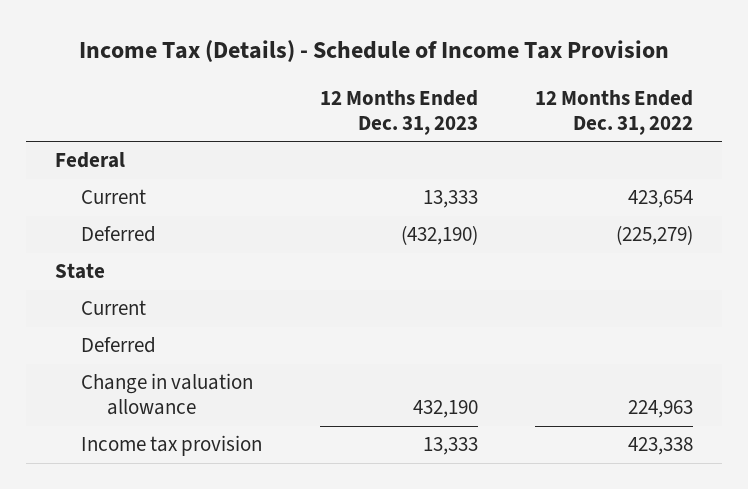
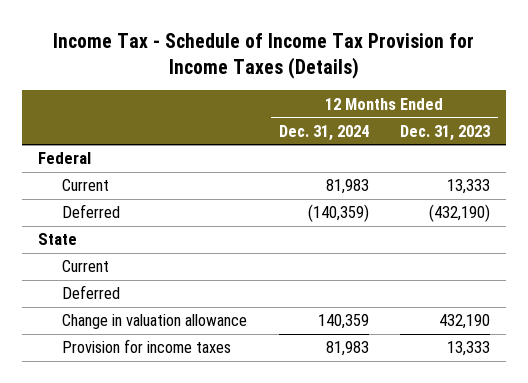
- Income Tax (Details) - Schedule of Income Tax Provision
+ Income Tax - Schedule of Income Tax Provision for Income Taxes (Details)
- | 12 Months Ended Dec. 31, 2023 | 12 Months Ended Dec. 31, 2022
+ | 12 Months Ended Dec. 31, 2024 | 12 Months Ended Dec. 31, 2023
- Income tax provision | 13,333 | 423,338
+ Provision for income taxes | 81,983 | 13,333

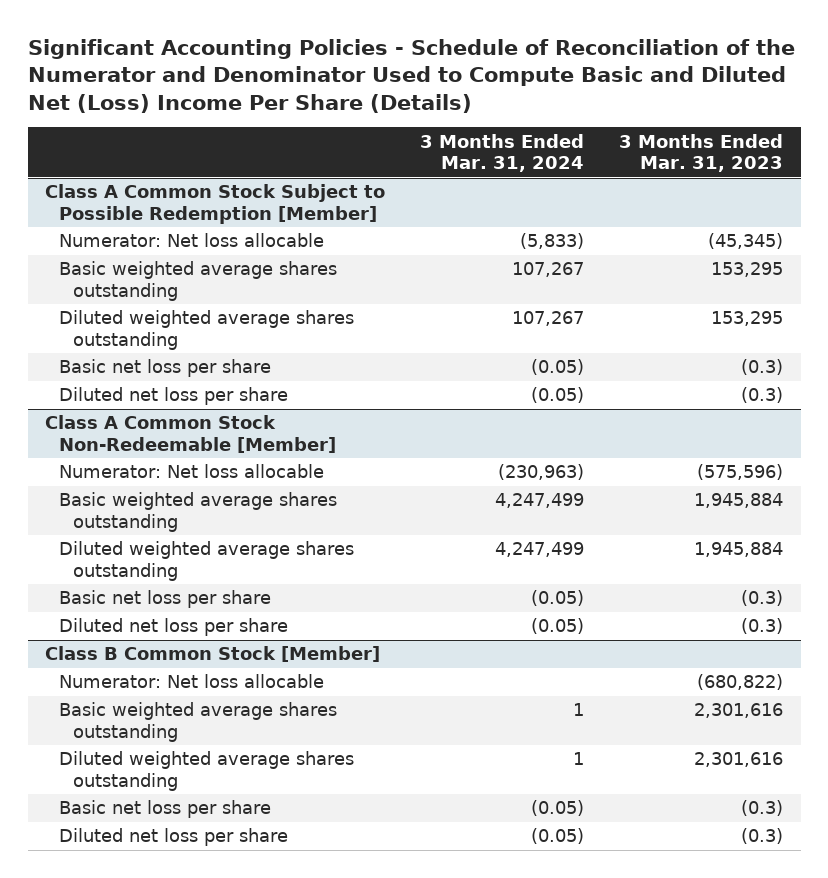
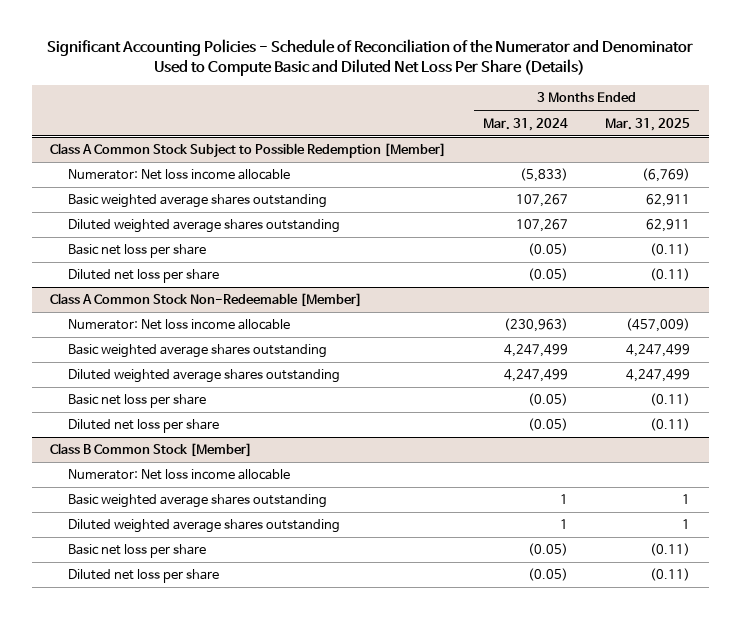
- Significant Accounting Policies - Schedule of Reconciliation of the Numerator and Denominator Used to Compute Basic and Diluted Net (Loss) Income Per Share (Details)
+ Significant Accounting Policies - Schedule of Reconciliation of the Numerator and Denominator Used to Compute Basic and Diluted Net Loss Per Share (Details)
- | 3 Months Ended Mar. 31, 2024 | 3 Months Ended Mar. 31, 2023
+ | 3 Months Ended Mar. 31, 2024 | 3 Months Ended Mar. 31, 2025
@ Class A Common Stock Subject to Possible Redemption [Member]
- Numerator: Net loss allocable | (5,833) | (45,345)
+ Numerator: Net loss income allocable | (5,833) | (6,769)
@ Class A Common Stock Non-Redeemable [Member]
- Numerator: Net loss allocable | (230,963) | (575,596)
+ Numerator: Net loss income allocable | (230,963) | (457,009)
@ Class B Common Stock [Member]
- Numerator: Net loss allocable | | (680,822)
+ Numerator: Net loss income allocable

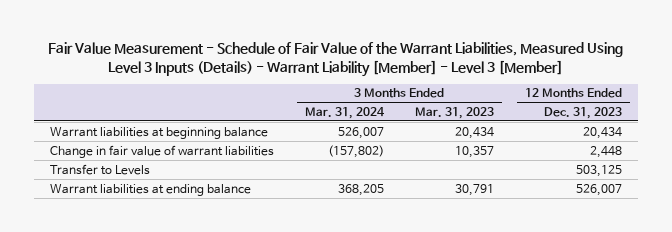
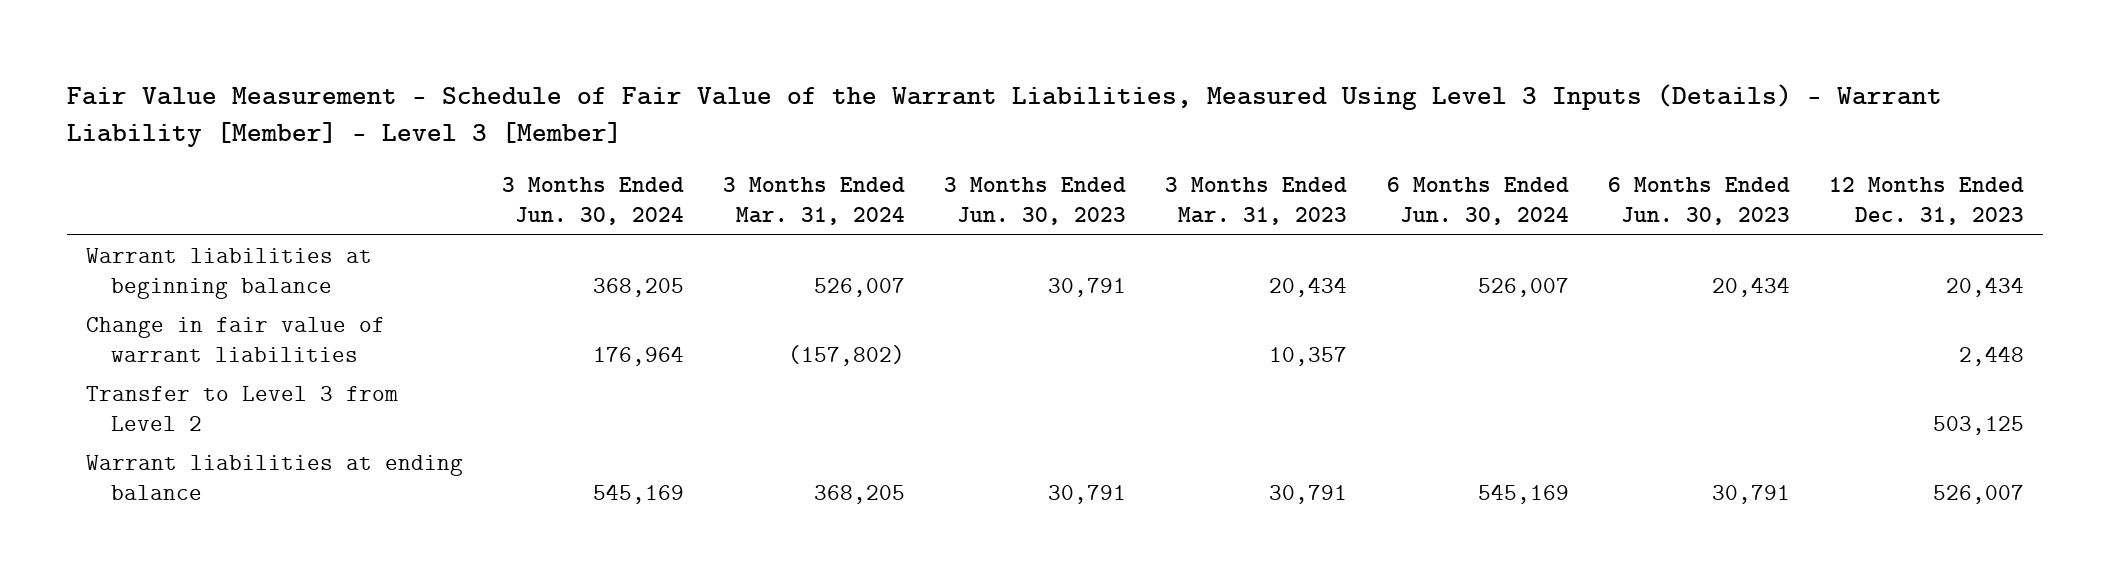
- | 3 Months Ended Mar. 31, 2024 | 3 Months Ended Mar. 31, 2023 | 12 Months Ended Dec. 31, 2023
+ | 3 Months Ended Jun. 30, 2024 | 3 Months Ended Mar. 31, 2024 | 3 Months Ended Jun. 30, 2023 | 3 Months Ended Mar. 31, 2023 | 6 Months Ended Jun. 30, 2024 | 6 Months Ended Jun. 30, 2023 | 12 Months Ended Dec. 31, 2023
- Transfer to Levels | | | 503,125
+ Transfer to Level 3 from Level 2 | | | | | | | 503,125

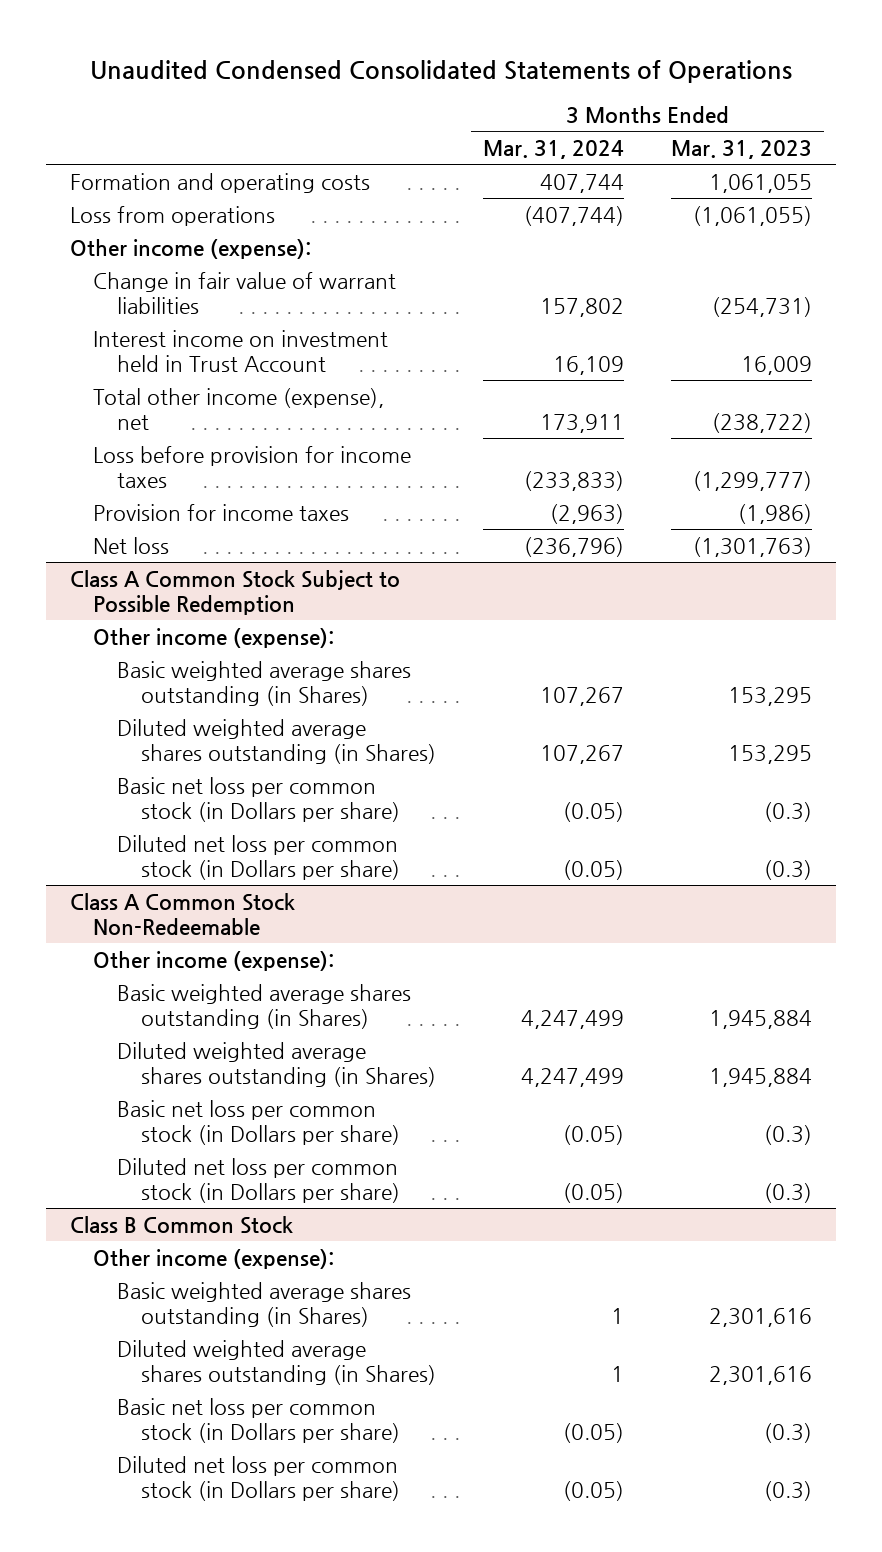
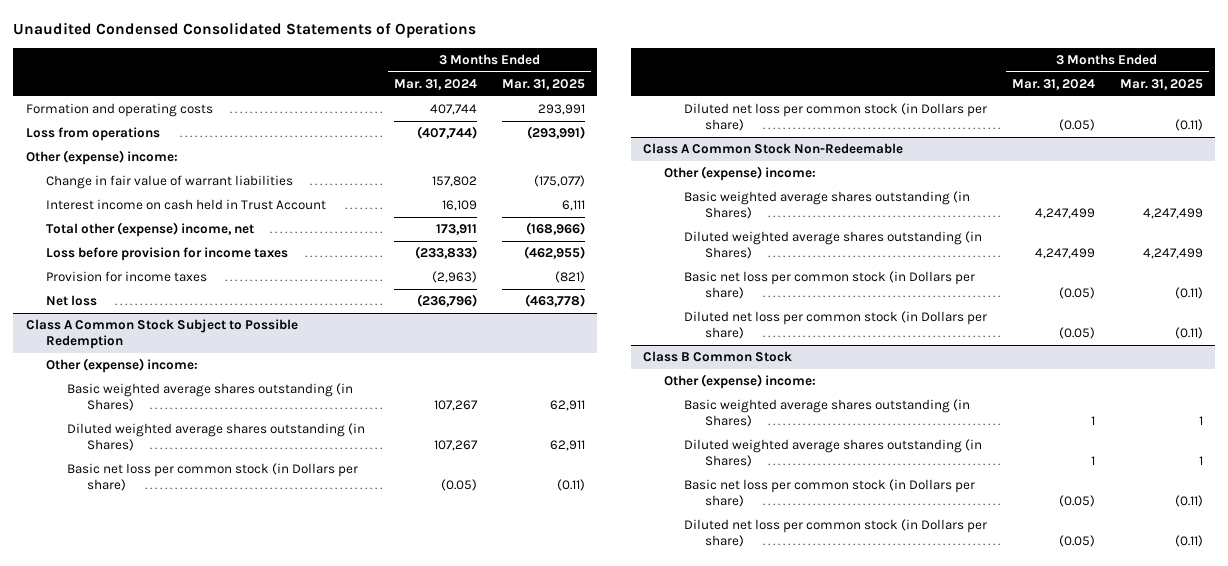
- | 3 Months Ended Mar. 31, 2024 | 3 Months Ended Mar. 31, 2023
+ | 3 Months Ended Mar. 31, 2024 | 3 Months Ended Mar. 31, 2025
- Other income (expense):
+ Other (expense) income:
- Interest income on investment held in Trust Account | 16,109 | 16,009
- Total other income (expense), net | 173,911 | (238,722)
+ Interest income on cash held in Trust Account | 16,109 | 6,111
+ Total other (expense) income, net | 173,911 | (168,966)
@ Class A Common Stock Subject to Possible Redemption
- Other income (expense):
+ Other (expense) income:
@ Class A Common Stock Non-Redeemable
- Other income (expense):
+ Other (expense) income:
@ Class B Common Stock
- Other income (expense):
+ Other (expense) income:

